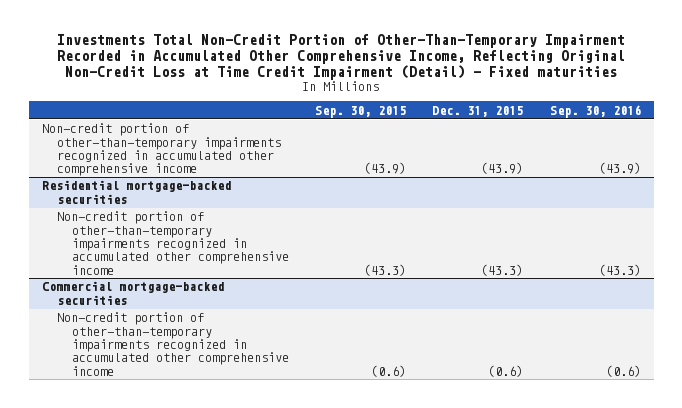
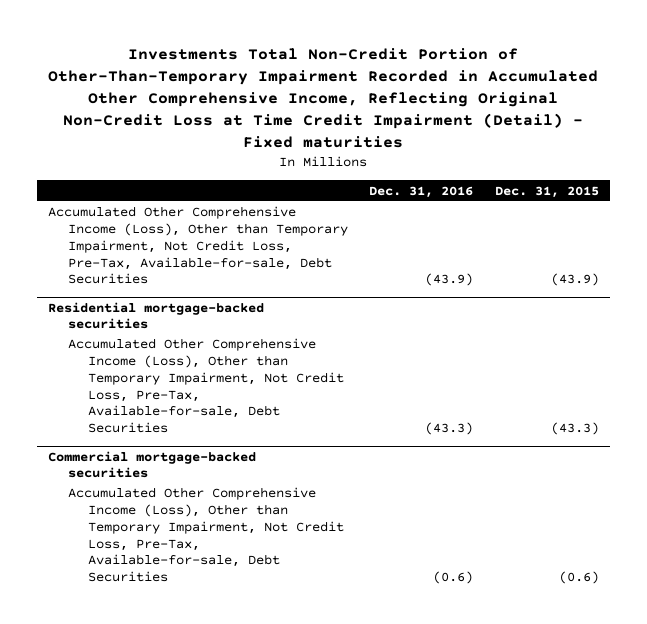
- | Sep. 30, 2015 | Dec. 31, 2015 | Sep. 30, 2016
+ | Dec. 31, 2016 | Dec. 31, 2015
- Non-credit portion of other-than-temporary impairments recognized in accumulated other comprehensive income | (43.9) | (43.9) | (43.9)
+ Accumulated Other Comprehensive Income (Loss), Other than Temporary Impairment, Not Credit Loss, Pre-Tax, Available-for-sale, Debt Securities | (43.9) | (43.9)
@ Residential mortgage-backed securities
- Non-credit portion of other-than-temporary impairments recognized in accumulated other comprehensive income | (43.3) | (43.3) | (43.3)
+ Accumulated Other Comprehensive Income (Loss), Other than Temporary Impairment, Not Credit Loss, Pre-Tax, Available-for-sale, Debt Securities | (43.3) | (43.3)
@ Commercial mortgage-backed securities
- Non-credit portion of other-than-temporary impairments recognized in accumulated other comprehensive income | (0.6) | (0.6) | (0.6)
+ Accumulated Other Comprehensive Income (Loss), Other than Temporary Impairment, Not Credit Loss, Pre-Tax, Available-for-sale, Debt Securities | (0.6) | (0.6)

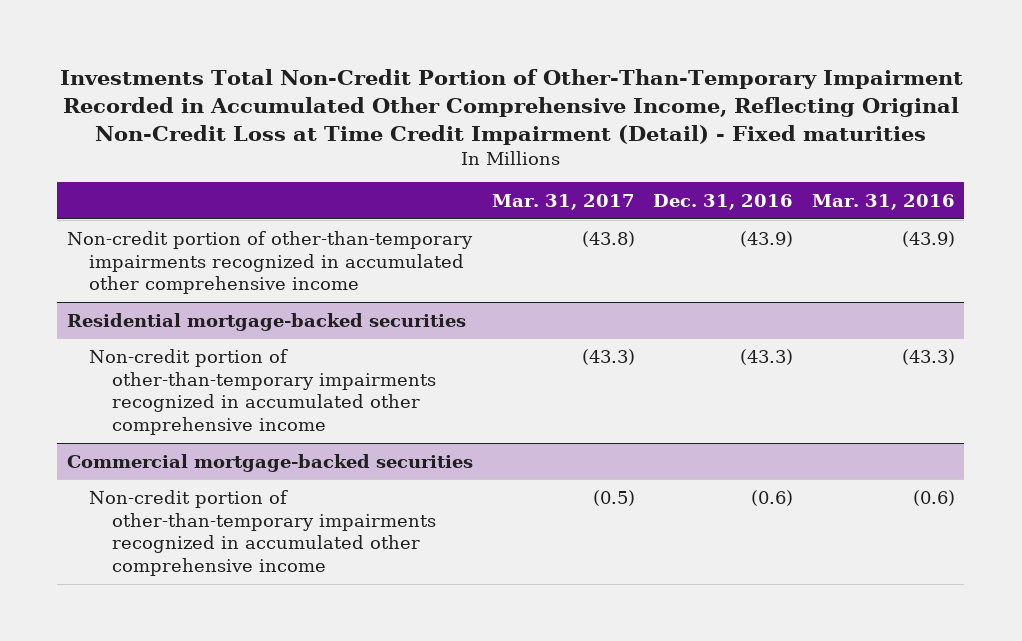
- | Dec. 31, 2016 | Dec. 31, 2015
+ | Mar. 31, 2017 | Dec. 31, 2016 | Mar. 31, 2016
- Accumulated Other Comprehensive Income (Loss), Other than Temporary Impairment, Not Credit Loss, Pre-Tax, Available-for-sale, Debt Securities | (43.9) | (43.9)
+ Non-credit portion of other-than-temporary impairments recognized in accumulated other comprehensive income | (43.8) | (43.9) | (43.9)
@ Residential mortgage-backed securities
- Accumulated Other Comprehensive Income (Loss), Other than Temporary Impairment, Not Credit Loss, Pre-Tax, Available-for-sale, Debt Securities | (43.3) | (43.3)
+ Non-credit portion of other-than-temporary impairments recognized in accumulated other comprehensive income | (43.3) | (43.3) | (43.3)
@ Commercial mortgage-backed securities
- Accumulated Other Comprehensive Income (Loss), Other than Temporary Impairment, Not Credit Loss, Pre-Tax, Available-for-sale, Debt Securities | (0.6) | (0.6)
+ Non-credit portion of other-than-temporary impairments recognized in accumulated other comprehensive income | (0.5) | (0.6) | (0.6)

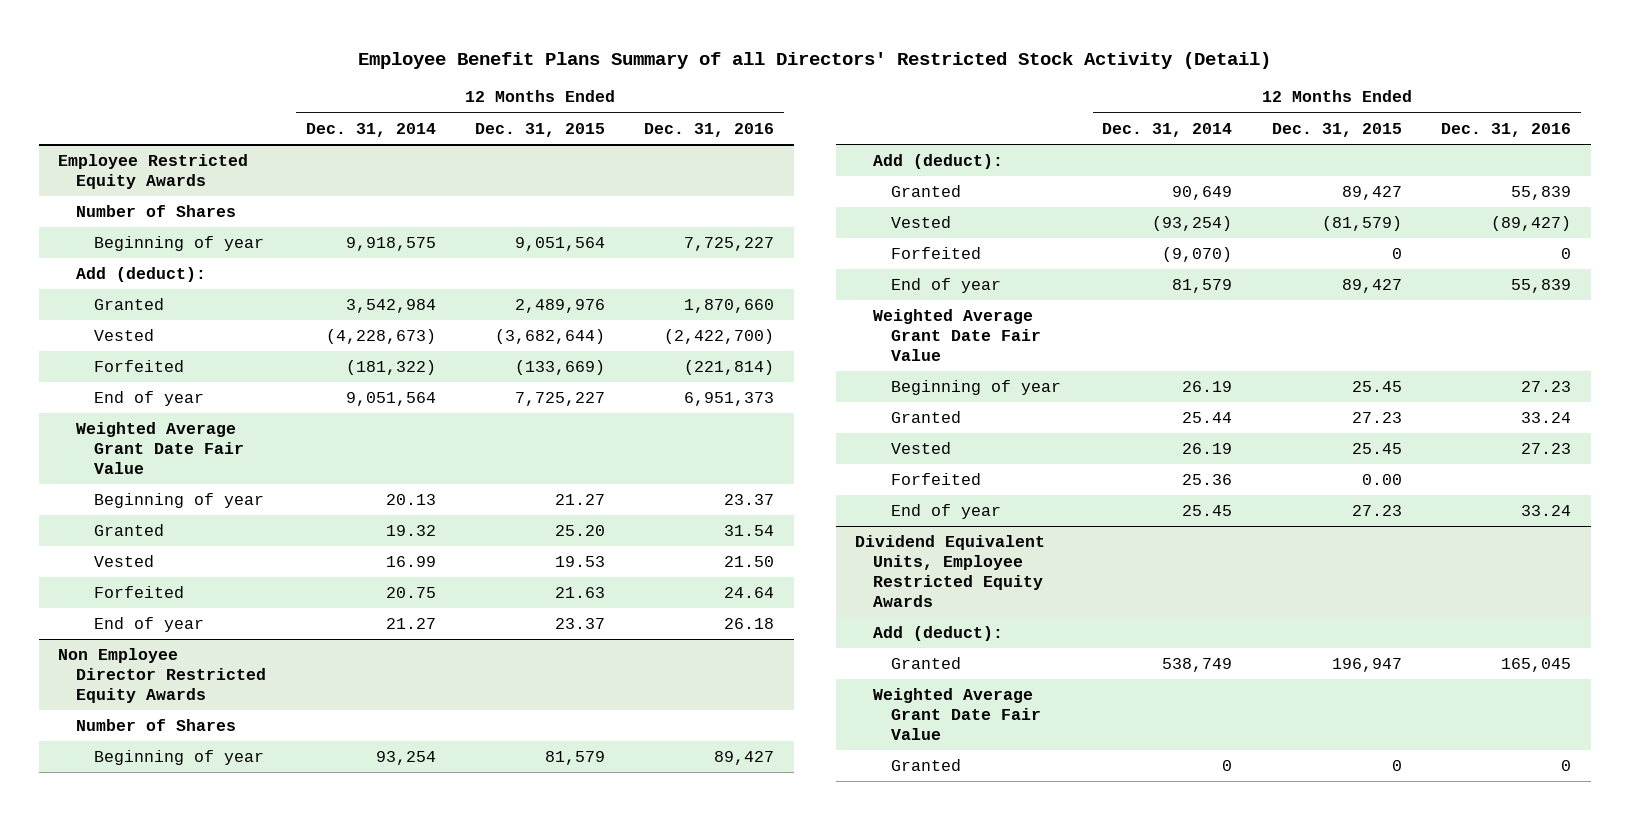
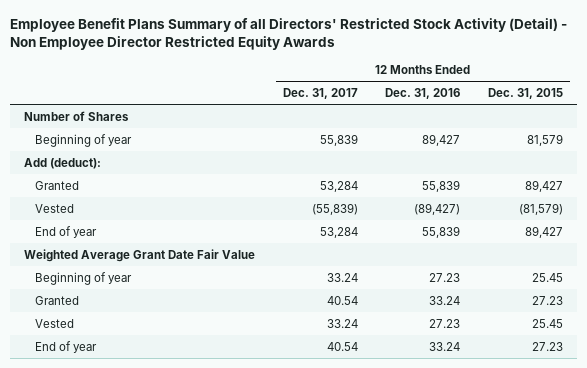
- Employee Benefit Plans Summary of all Directors' Restricted Stock Activity (Detail)
+ Employee Benefit Plans Summary of all Directors' Restricted Stock Activity (Detail) - Non Employee Director Restricted Equity Awards
- | 12 Months Ended Dec. 31, 2014 | 12 Months Ended Dec. 31, 2015 | 12 Months Ended Dec. 31, 2016
+ | 12 Months Ended Dec. 31, 2017 | 12 Months Ended Dec. 31, 2016 | 12 Months Ended Dec. 31, 2015
- Employee Restricted Equity Awards
- Beginning of year | 9,918,575 | 9,051,564 | 7,725,227
- Add (deduct):
- Granted | 3,542,984 | 2,489,976 | 1,870,660
- Vested | (4,228,673) | (3,682,644) | (2,422,700)
- Forfeited | (181,322) | (133,669) | (221,814)
- End of year | 9,051,564 | 7,725,227 | 6,951,373
- Weighted Average Grant Date Fair Value
- Beginning of year | 20.13 | 21.27 | 23.37
- Granted | 19.32 | 25.20 | 31.54
- Vested | 16.99 | 19.53 | 21.50
- Forfeited | 20.75 | 21.63 | 24.64
- End of year | 21.27 | 23.37 | 26.18
- Non Employee Director Restricted Equity Awards
- Number of Shares
- Forfeited | (9,070) | 0 | 0
- Forfeited | 25.36 | 0.00 |
- Dividend Equivalent Units, Employee Restricted Equity Awards
- Add (deduct):
- Granted | 538,749 | 196,947 | 165,045
- Weighted Average Grant Date Fair Value
- Granted | 0 | 0 | 0

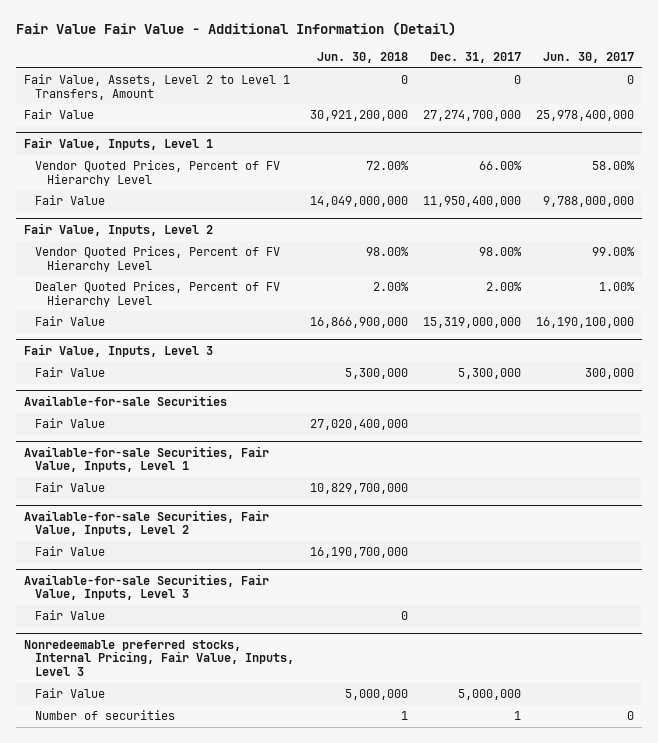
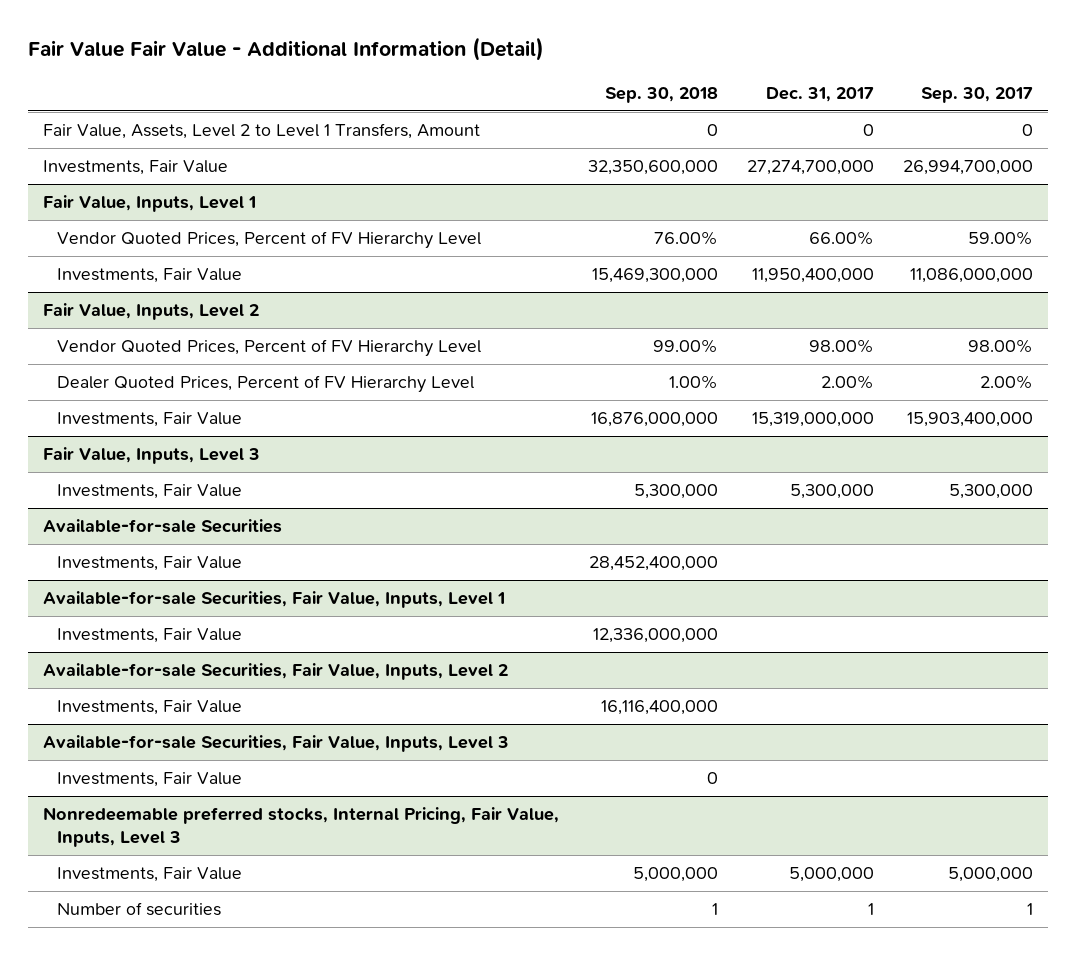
- | Jun. 30, 2018 | Dec. 31, 2017 | Jun. 30, 2017
+ | Sep. 30, 2018 | Dec. 31, 2017 | Sep. 30, 2017
- Fair Value | 30,921,200,000 | 27,274,700,000 | 25,978,400,000
+ Investments, Fair Value | 32,350,600,000 | 27,274,700,000 | 26,994,700,000
@ Fair Value, Inputs, Level 1
- Fair Value | 14,049,000,000 | 11,950,400,000 | 9,788,000,000
+ Investments, Fair Value | 15,469,300,000 | 11,950,400,000 | 11,086,000,000
@ Fair Value, Inputs, Level 2
- Fair Value | 16,866,900,000 | 15,319,000,000 | 16,190,100,000
+ Investments, Fair Value | 16,876,000,000 | 15,319,000,000 | 15,903,400,000
@ Fair Value, Inputs, Level 3
- Fair Value | 5,300,000 | 5,300,000 | 300,000
+ Investments, Fair Value | 5,300,000 | 5,300,000 | 5,300,000
@ Available-for-sale Securities
- Fair Value | 27,020,400,000 | |
+ Investments, Fair Value | 28,452,400,000 | |
@ Available-for-sale Securities, Fair Value, Inputs, Level 1
- Fair Value | 10,829,700,000 | |
+ Investments, Fair Value | 12,336,000,000 | |
@ Available-for-sale Securities, Fair Value, Inputs, Level 2
- Fair Value | 16,190,700,000 | |
+ Investments, Fair Value | 16,116,400,000 | |
@ Available-for-sale Securities, Fair Value, Inputs, Level 3
- Fair Value | 0 | |
+ Investments, Fair Value | 0 | |
@ Nonredeemable preferred stocks, Internal Pricing, Fair Value, Inputs, Level 3
- Fair Value | 5,000,000 | 5,000,000 |
+ Investments, Fair Value | 5,000,000 | 5,000,000 | 5,000,000

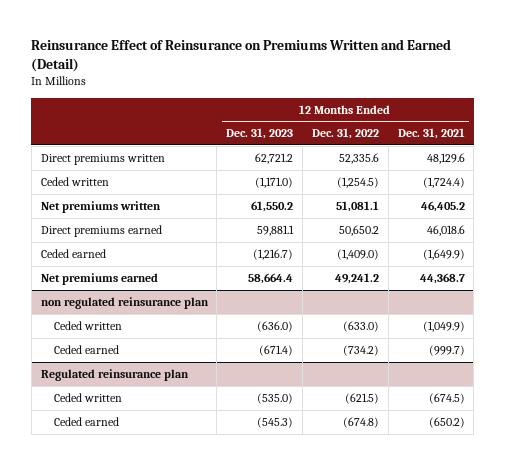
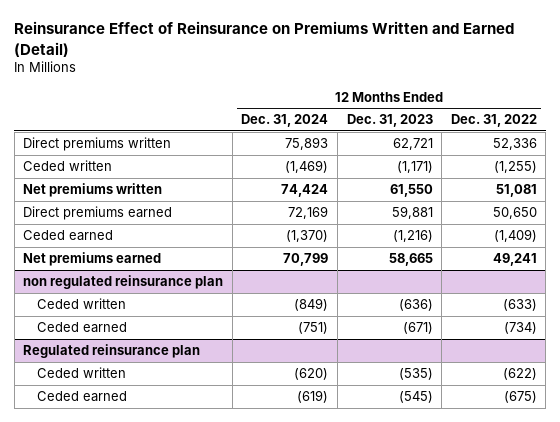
- | 12 Months Ended Dec. 31, 2023 | 12 Months Ended Dec. 31, 2022 | 12 Months Ended Dec. 31, 2021
+ | 12 Months Ended Dec. 31, 2024 | 12 Months Ended Dec. 31, 2023 | 12 Months Ended Dec. 31, 2022
- Direct premiums written | 62,721.2 | 52,335.6 | 48,129.6
- Ceded written | (1,171.0) | (1,254.5) | (1,724.4)
- Net premiums written | 61,550.2 | 51,081.1 | 46,405.2
- Direct premiums earned | 59,881.1 | 50,650.2 | 46,018.6
- Ceded earned | (1,216.7) | (1,409.0) | (1,649.9)
- Net premiums earned | 58,664.4 | 49,241.2 | 44,368.7
+ Direct premiums written | 75,893 | 62,721 | 52,336
+ Ceded written | (1,469) | (1,171) | (1,255)
+ Net premiums written | 74,424 | 61,550 | 51,081
+ Direct premiums earned | 72,169 | 59,881 | 50,650
+ Ceded earned | (1,370) | (1,216) | (1,409)
+ Net premiums earned | 70,799 | 58,665 | 49,241
@ non regulated reinsurance plan
- Ceded written | (636.0) | (633.0) | (1,049.9)
- Ceded earned | (671.4) | (734.2) | (999.7)
+ Ceded written | (849) | (636) | (633)
+ Ceded earned | (751) | (671) | (734)
@ Regulated reinsurance plan
- Ceded written | (535.0) | (621.5) | (674.5)
- Ceded earned | (545.3) | (674.8) | (650.2)
+ Ceded written | (620) | (535) | (622)
+ Ceded earned | (619) | (545) | (675)

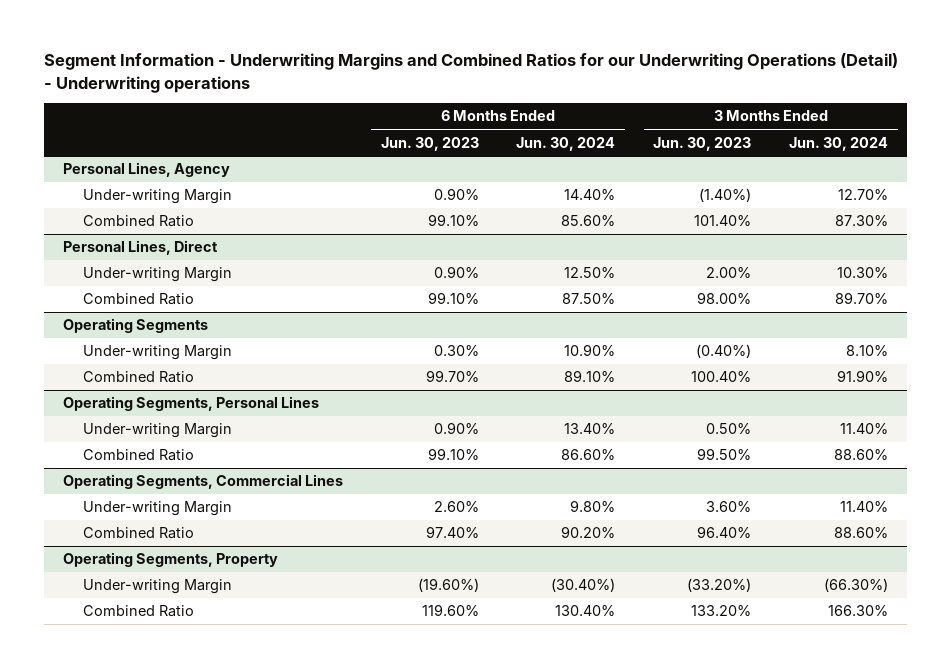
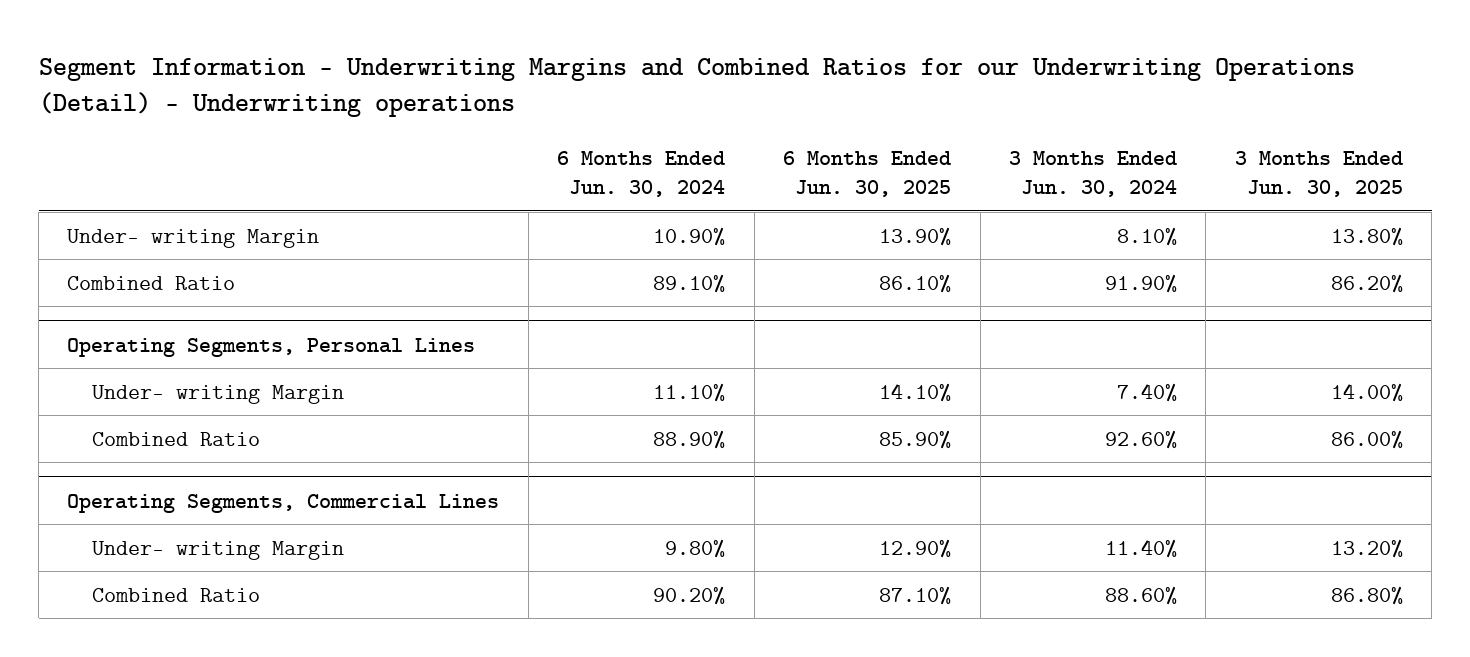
- | 6 Months Ended Jun. 30, 2023 | 6 Months Ended Jun. 30, 2024 | 3 Months Ended Jun. 30, 2023 | 3 Months Ended Jun. 30, 2024
+ | 6 Months Ended Jun. 30, 2024 | 6 Months Ended Jun. 30, 2025 | 3 Months Ended Jun. 30, 2024 | 3 Months Ended Jun. 30, 2025
- Personal Lines, Agency
- Under-writing Margin | 0.90% | 14.40% | (1.40%) | 12.70%
- Combined Ratio | 99.10% | 85.60% | 101.40% | 87.30%
- Personal Lines, Direct
- Under-writing Margin | 0.90% | 12.50% | 2.00% | 10.30%
- Combined Ratio | 99.10% | 87.50% | 98.00% | 89.70%
- Operating Segments
- Under-writing Margin | 0.30% | 10.90% | (0.40%) | 8.10%
+ Under- writing Margin | 10.90% | 13.90% | 8.10% | 13.80%
@ Operating Segments, Personal Lines
- Under-writing Margin | 0.90% | 13.40% | 0.50% | 11.40%
- Combined Ratio | 99.10% | 86.60% | 99.50% | 88.60%
+ Under- writing Margin | 11.10% | 14.10% | 7.40% | 14.00%
+ Combined Ratio | 88.90% | 85.90% | 92.60% | 86.00%
@ Operating Segments, Commercial Lines
- Under-writing Margin | 2.60% | 9.80% | 3.60% | 11.40%
+ Under- writing Margin | 9.80% | 12.90% | 11.40% | 13.20%
- Operating Segments, Property
- Under-writing Margin | (19.60%) | (30.40%) | (33.20%) | (66.30%)
- Combined Ratio | 119.60% | 130.40% | 133.20% | 166.30%

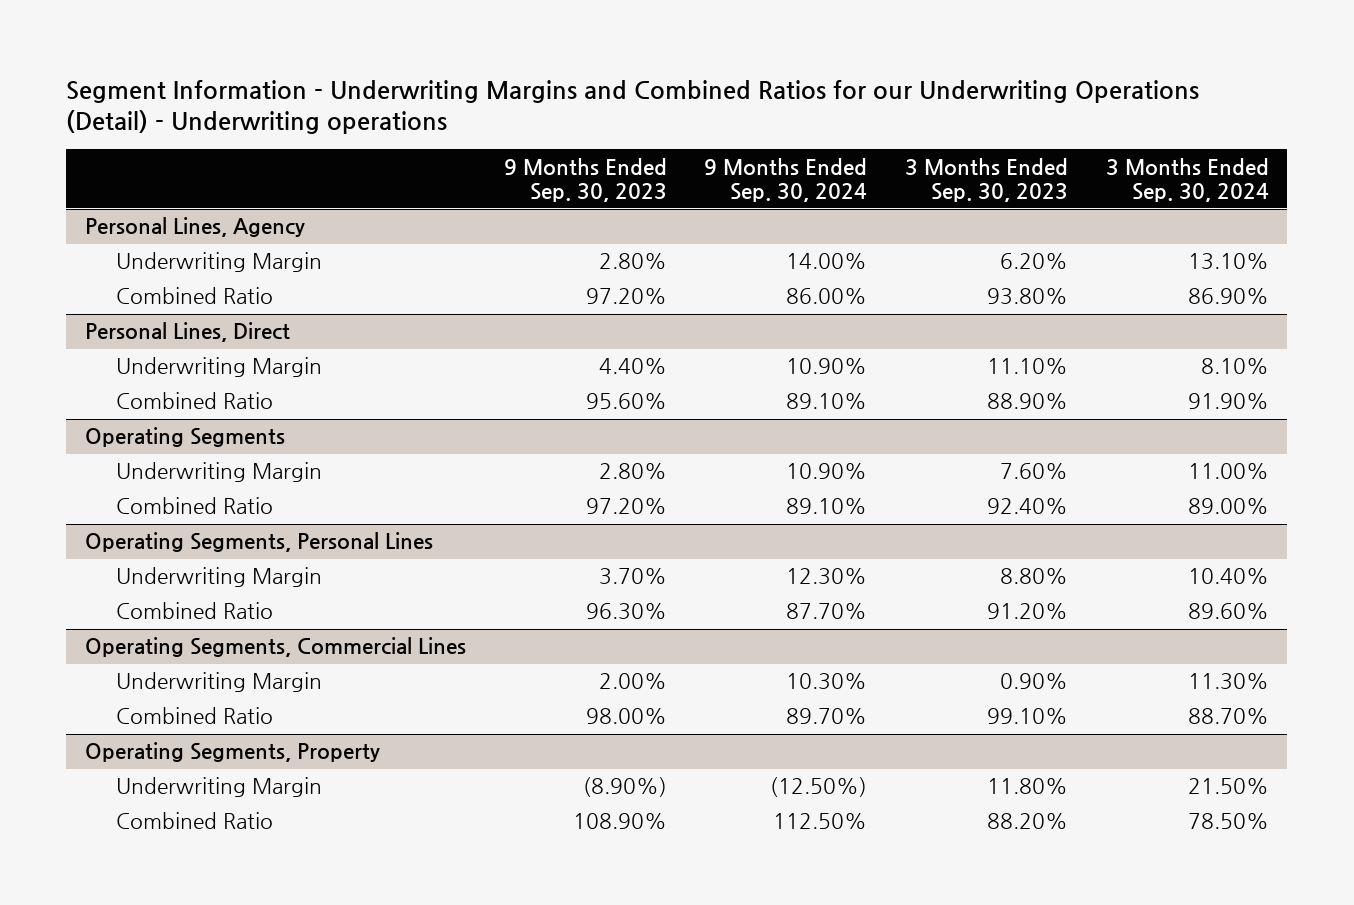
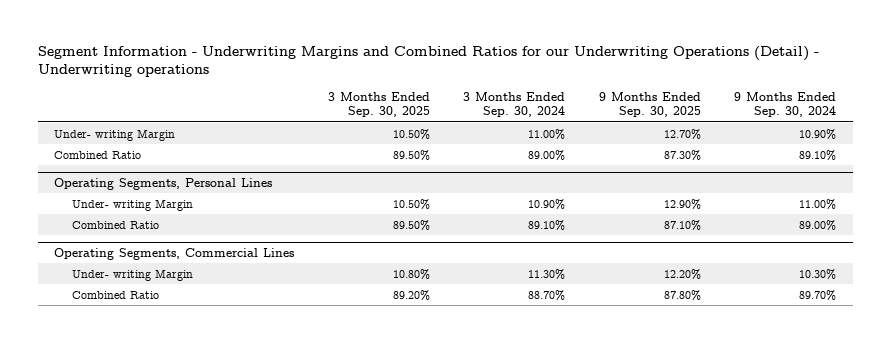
- | 9 Months Ended Sep. 30, 2023 | 9 Months Ended Sep. 30, 2024 | 3 Months Ended Sep. 30, 2023 | 3 Months Ended Sep. 30, 2024
+ | 3 Months Ended Sep. 30, 2025 | 3 Months Ended Sep. 30, 2024 | 9 Months Ended Sep. 30, 2025 | 9 Months Ended Sep. 30, 2024
- Personal Lines, Agency
- Underwriting Margin | 2.80% | 14.00% | 6.20% | 13.10%
- Combined Ratio | 97.20% | 86.00% | 93.80% | 86.90%
- Personal Lines, Direct
- Underwriting Margin | 4.40% | 10.90% | 11.10% | 8.10%
- Combined Ratio | 95.60% | 89.10% | 88.90% | 91.90%
- Operating Segments
- Underwriting Margin | 2.80% | 10.90% | 7.60% | 11.00%
+ Under- writing Margin | 10.50% | 11.00% | 12.70% | 10.90%
@ Operating Segments, Personal Lines
- Underwriting Margin | 3.70% | 12.30% | 8.80% | 10.40%
- Combined Ratio | 96.30% | 87.70% | 91.20% | 89.60%
+ Under- writing Margin | 10.50% | 10.90% | 12.90% | 11.00%
+ Combined Ratio | 89.50% | 89.10% | 87.10% | 89.00%
@ Operating Segments, Commercial Lines
- Underwriting Margin | 2.00% | 10.30% | 0.90% | 11.30%
+ Under- writing Margin | 10.80% | 11.30% | 12.20% | 10.30%
- Operating Segments, Property
- Underwriting Margin | (8.90%) | (12.50%) | 11.80% | 21.50%
- Combined Ratio | 108.90% | 112.50% | 88.20% | 78.50%

